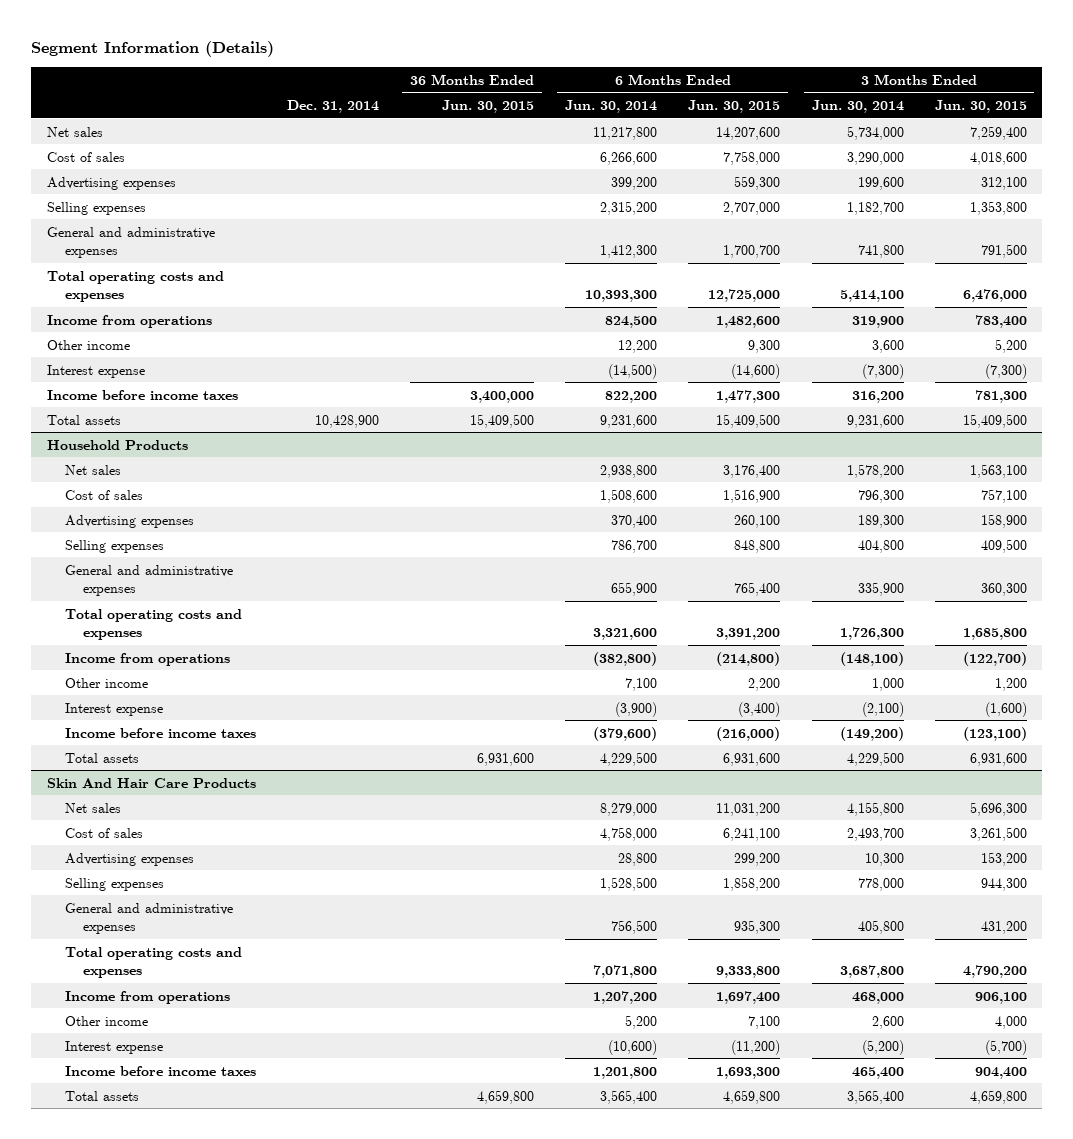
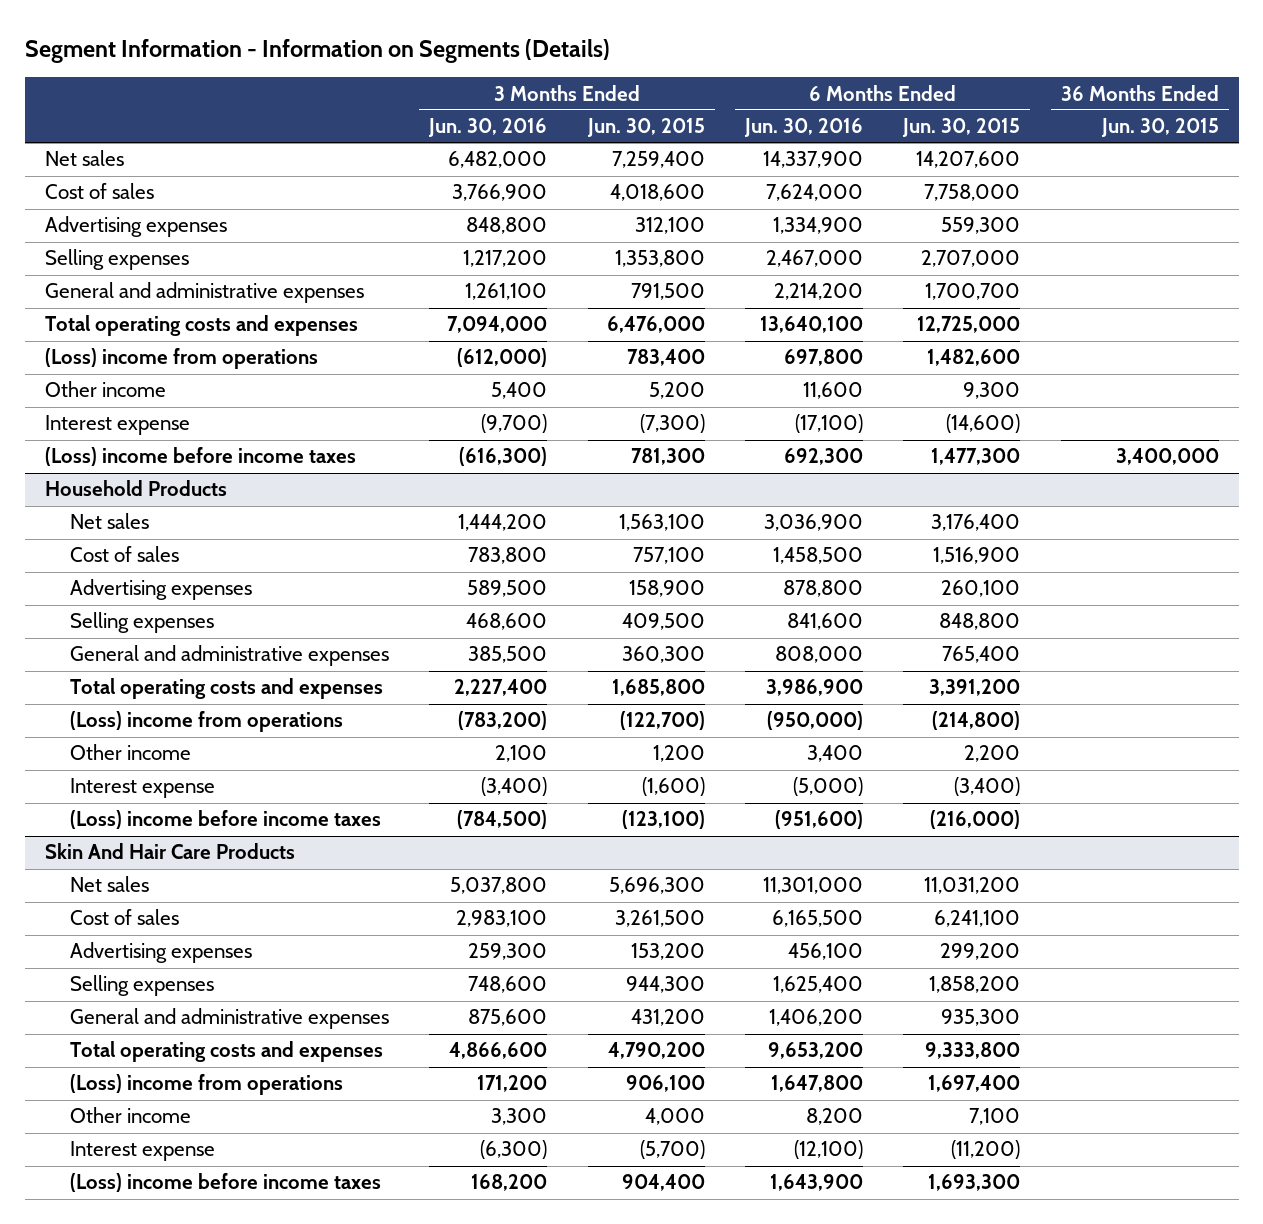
- Segment Information (Details)
+ Segment Information - Information on Segments (Details)
- | Dec. 31, 2014 | 36 Months Ended Jun. 30, 2015 | 6 Months Ended Jun. 30, 2014 | 6 Months Ended Jun. 30, 2015 | 3 Months Ended Jun. 30, 2014 | 3 Months Ended Jun. 30, 2015
+ | 3 Months Ended Jun. 30, 2016 | 3 Months Ended Jun. 30, 2015 | 6 Months Ended Jun. 30, 2016 | 6 Months Ended Jun. 30, 2015 | 36 Months Ended Jun. 30, 2015
- Income from operations | | | 824,500 | 1,482,600 | 319,900 | 783,400
+ (Loss) income from operations | (612,000) | 783,400 | 697,800 | 1,482,600 |
- Income before income taxes | | 3,400,000 | 822,200 | 1,477,300 | 316,200 | 781,300
- Total assets | 10,428,900 | 15,409,500 | 9,231,600 | 15,409,500 | 9,231,600 | 15,409,500
+ (Loss) income before income taxes | (616,300) | 781,300 | 692,300 | 1,477,300 | 3,400,000
@ Household Products
- Income from operations | | | (382,800) | (214,800) | (148,100) | (122,700)
+ (Loss) income from operations | (783,200) | (122,700) | (950,000) | (214,800) |
- Income before income taxes | | | (379,600) | (216,000) | (149,200) | (123,100)
- Total assets | | 6,931,600 | 4,229,500 | 6,931,600 | 4,229,500 | 6,931,600
+ (Loss) income before income taxes | (784,500) | (123,100) | (951,600) | (216,000) |
@ Skin And Hair Care Products
- Income from operations | | | 1,207,200 | 1,697,400 | 468,000 | 906,100
+ (Loss) income from operations | 171,200 | 906,100 | 1,647,800 | 1,697,400 |
- Income before income taxes | | | 1,201,800 | 1,693,300 | 465,400 | 904,400
- Total assets | | 4,659,800 | 3,565,400 | 4,659,800 | 3,565,400 | 4,659,800
+ (Loss) income before income taxes | 168,200 | 904,400 | 1,643,900 | 1,693,300 |

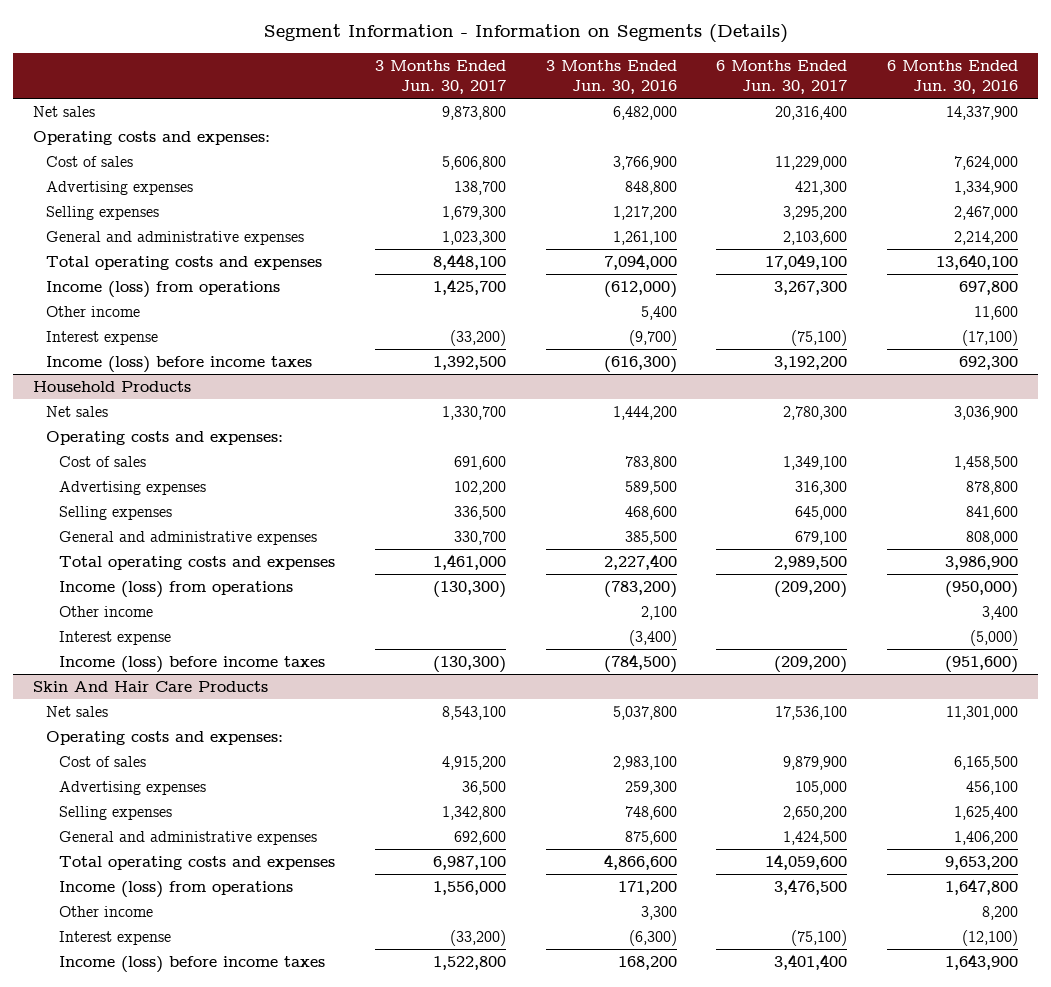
- | 3 Months Ended Jun. 30, 2016 | 3 Months Ended Jun. 30, 2015 | 6 Months Ended Jun. 30, 2016 | 6 Months Ended Jun. 30, 2015 | 36 Months Ended Jun. 30, 2015
+ | 3 Months Ended Jun. 30, 2017 | 3 Months Ended Jun. 30, 2016 | 6 Months Ended Jun. 30, 2017 | 6 Months Ended Jun. 30, 2016
+ Operating costs and expenses:
- (Loss) income from operations | (612,000) | 783,400 | 697,800 | 1,482,600 |
+ Income (loss) from operations | 1,425,700 | (612,000) | 3,267,300 | 697,800
- (Loss) income before income taxes | (616,300) | 781,300 | 692,300 | 1,477,300 | 3,400,000
+ Income (loss) before income taxes | 1,392,500 | (616,300) | 3,192,200 | 692,300
@ Household Products
+ Operating costs and expenses:
- (Loss) income from operations | (783,200) | (122,700) | (950,000) | (214,800) |
+ Income (loss) from operations | (130,300) | (783,200) | (209,200) | (950,000)
- (Loss) income before income taxes | (784,500) | (123,100) | (951,600) | (216,000) |
+ Income (loss) before income taxes | (130,300) | (784,500) | (209,200) | (951,600)
@ Skin And Hair Care Products
+ Operating costs and expenses:
- (Loss) income from operations | 171,200 | 906,100 | 1,647,800 | 1,697,400 |
+ Income (loss) from operations | 1,556,000 | 171,200 | 3,476,500 | 1,647,800
- (Loss) income before income taxes | 168,200 | 904,400 | 1,643,900 | 1,693,300 |
+ Income (loss) before income taxes | 1,522,800 | 168,200 | 3,401,400 | 1,643,900

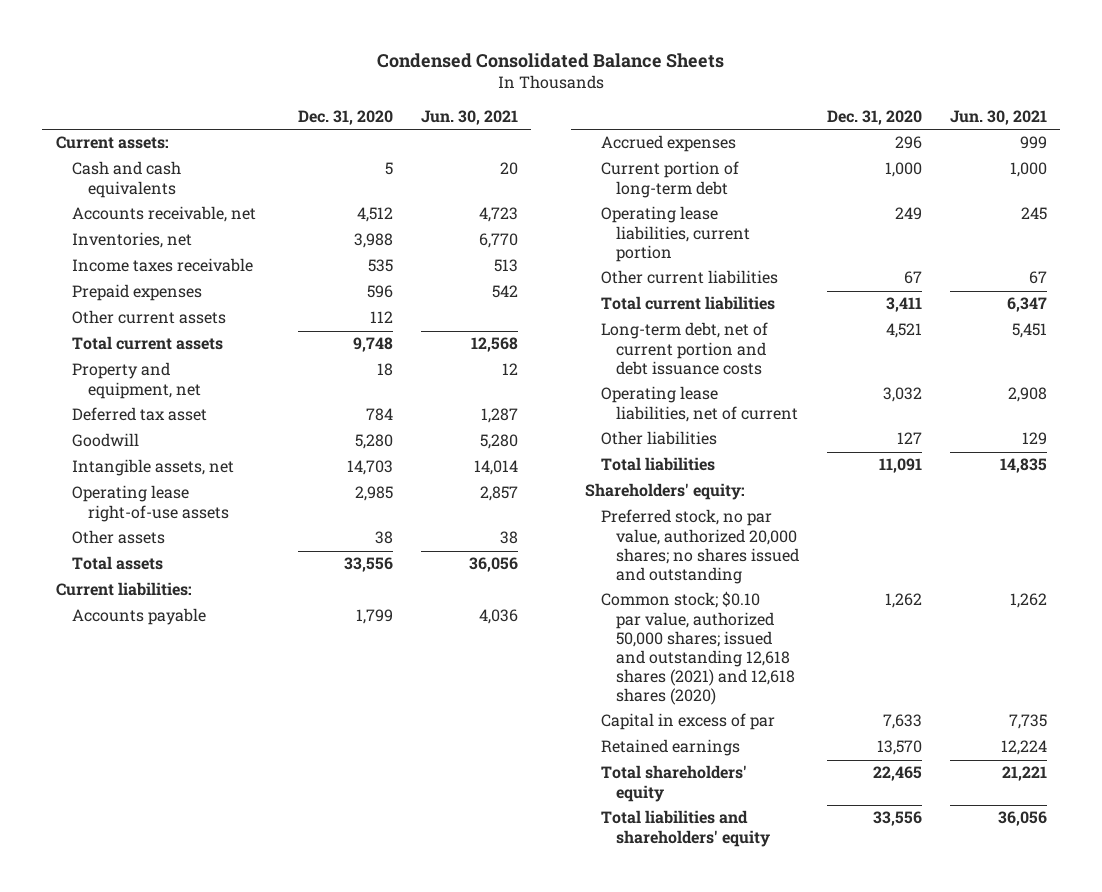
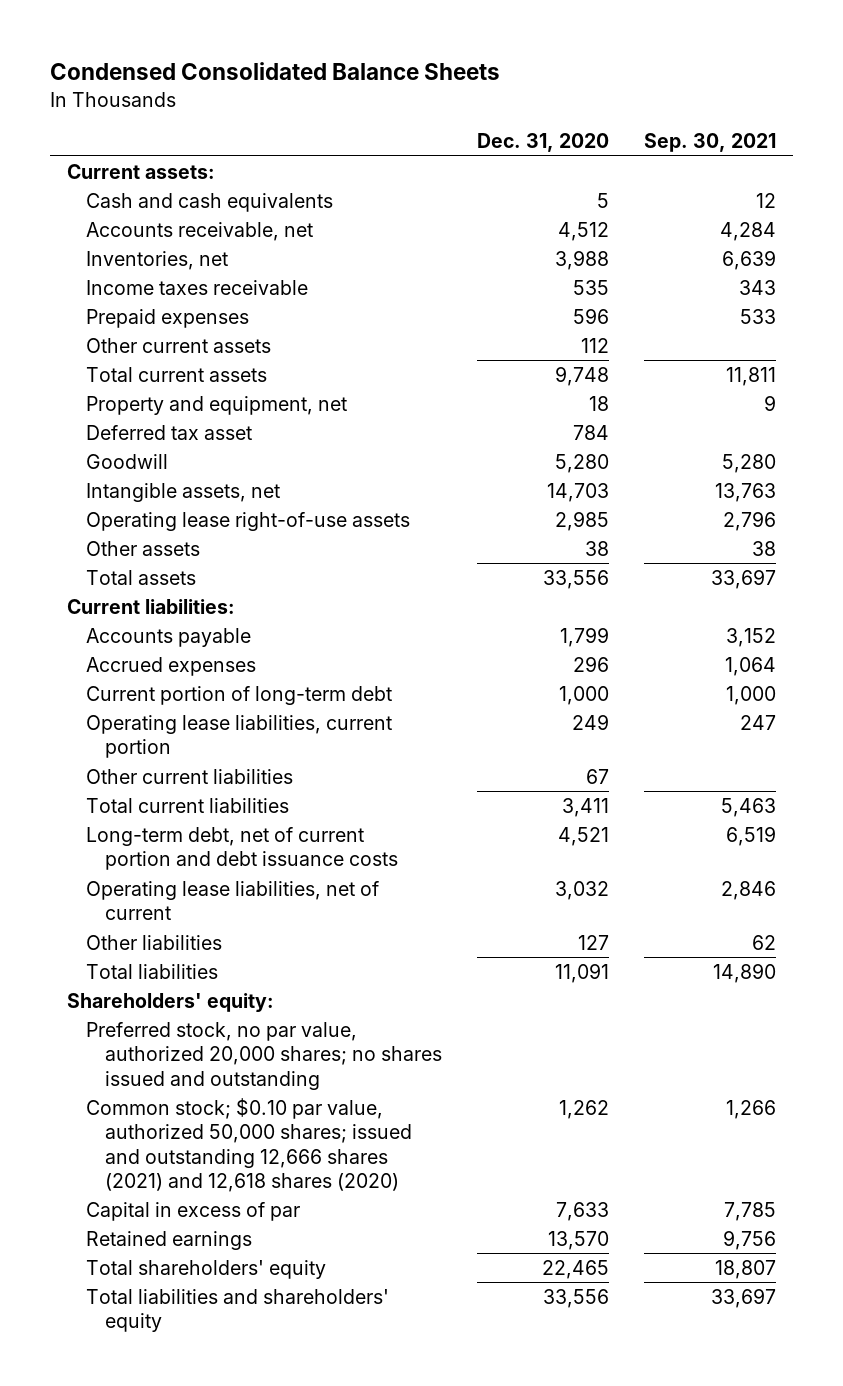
- | Dec. 31, 2020 | Jun. 30, 2021
+ | Dec. 31, 2020 | Sep. 30, 2021
- Common stock; $0.10 par value, authorized 50,000 shares; issued and outstanding 12,618 shares (2021) and 12,618 shares (2020) | 1,262 | 1,262
+ Common stock; $0.10 par value, authorized 50,000 shares; issued and outstanding 12,666 shares (2021) and 12,618 shares (2020) | 1,262 | 1,266

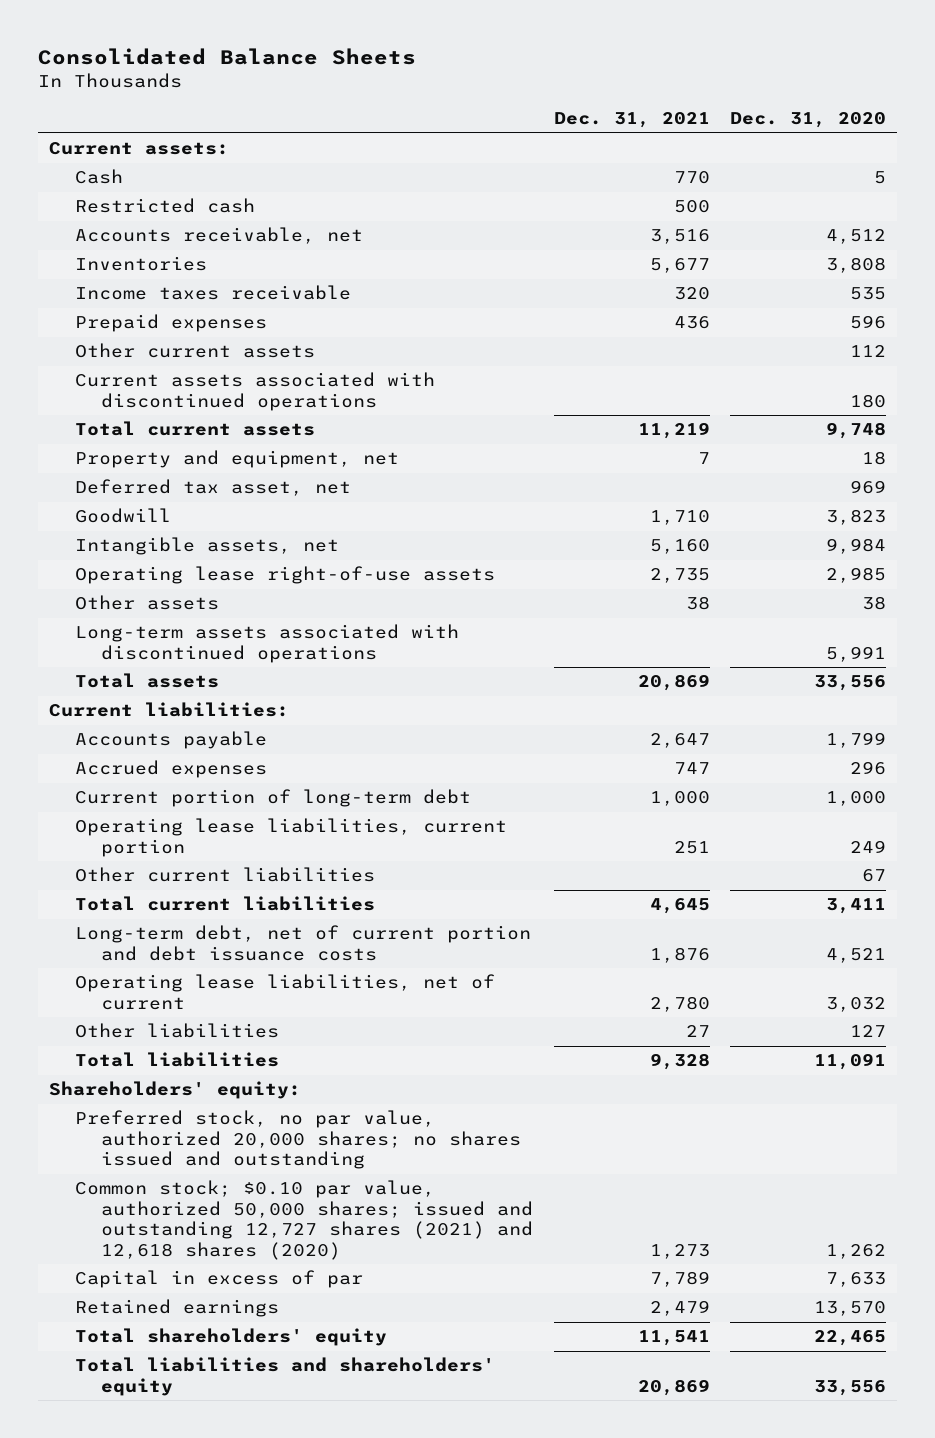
- Condensed Consolidated Balance Sheets
+ Consolidated Balance Sheets
- | Dec. 31, 2020 | Sep. 30, 2021
+ | Dec. 31, 2021 | Dec. 31, 2020
- Cash and cash equivalents | 5 | 12
+ Cash | 770 | 5
+ Restricted cash | 500 |
- Inventories, net | 3,988 | 6,639
+ Inventories | 5,677 | 3,808
+ Current assets associated with discontinued operations | | 180
- Deferred tax asset | 784 |
- Goodwill | 5,280 | 5,280
- Intangible assets, net | 14,703 | 13,763
+ Deferred tax asset, net | | 969
+ Goodwill | 1,710 | 3,823
+ Intangible assets, net | 5,160 | 9,984
+ Long-term assets associated with discontinued operations | | 5,991
- Common stock; $0.10 par value, authorized 50,000 shares; issued and outstanding 12,666 shares (2021) and 12,618 shares (2020) | 1,262 | 1,266
+ Common stock; $0.10 par value, authorized 50,000 shares; issued and outstanding 12,727 shares (2021) and 12,618 shares (2020) | 1,273 | 1,262

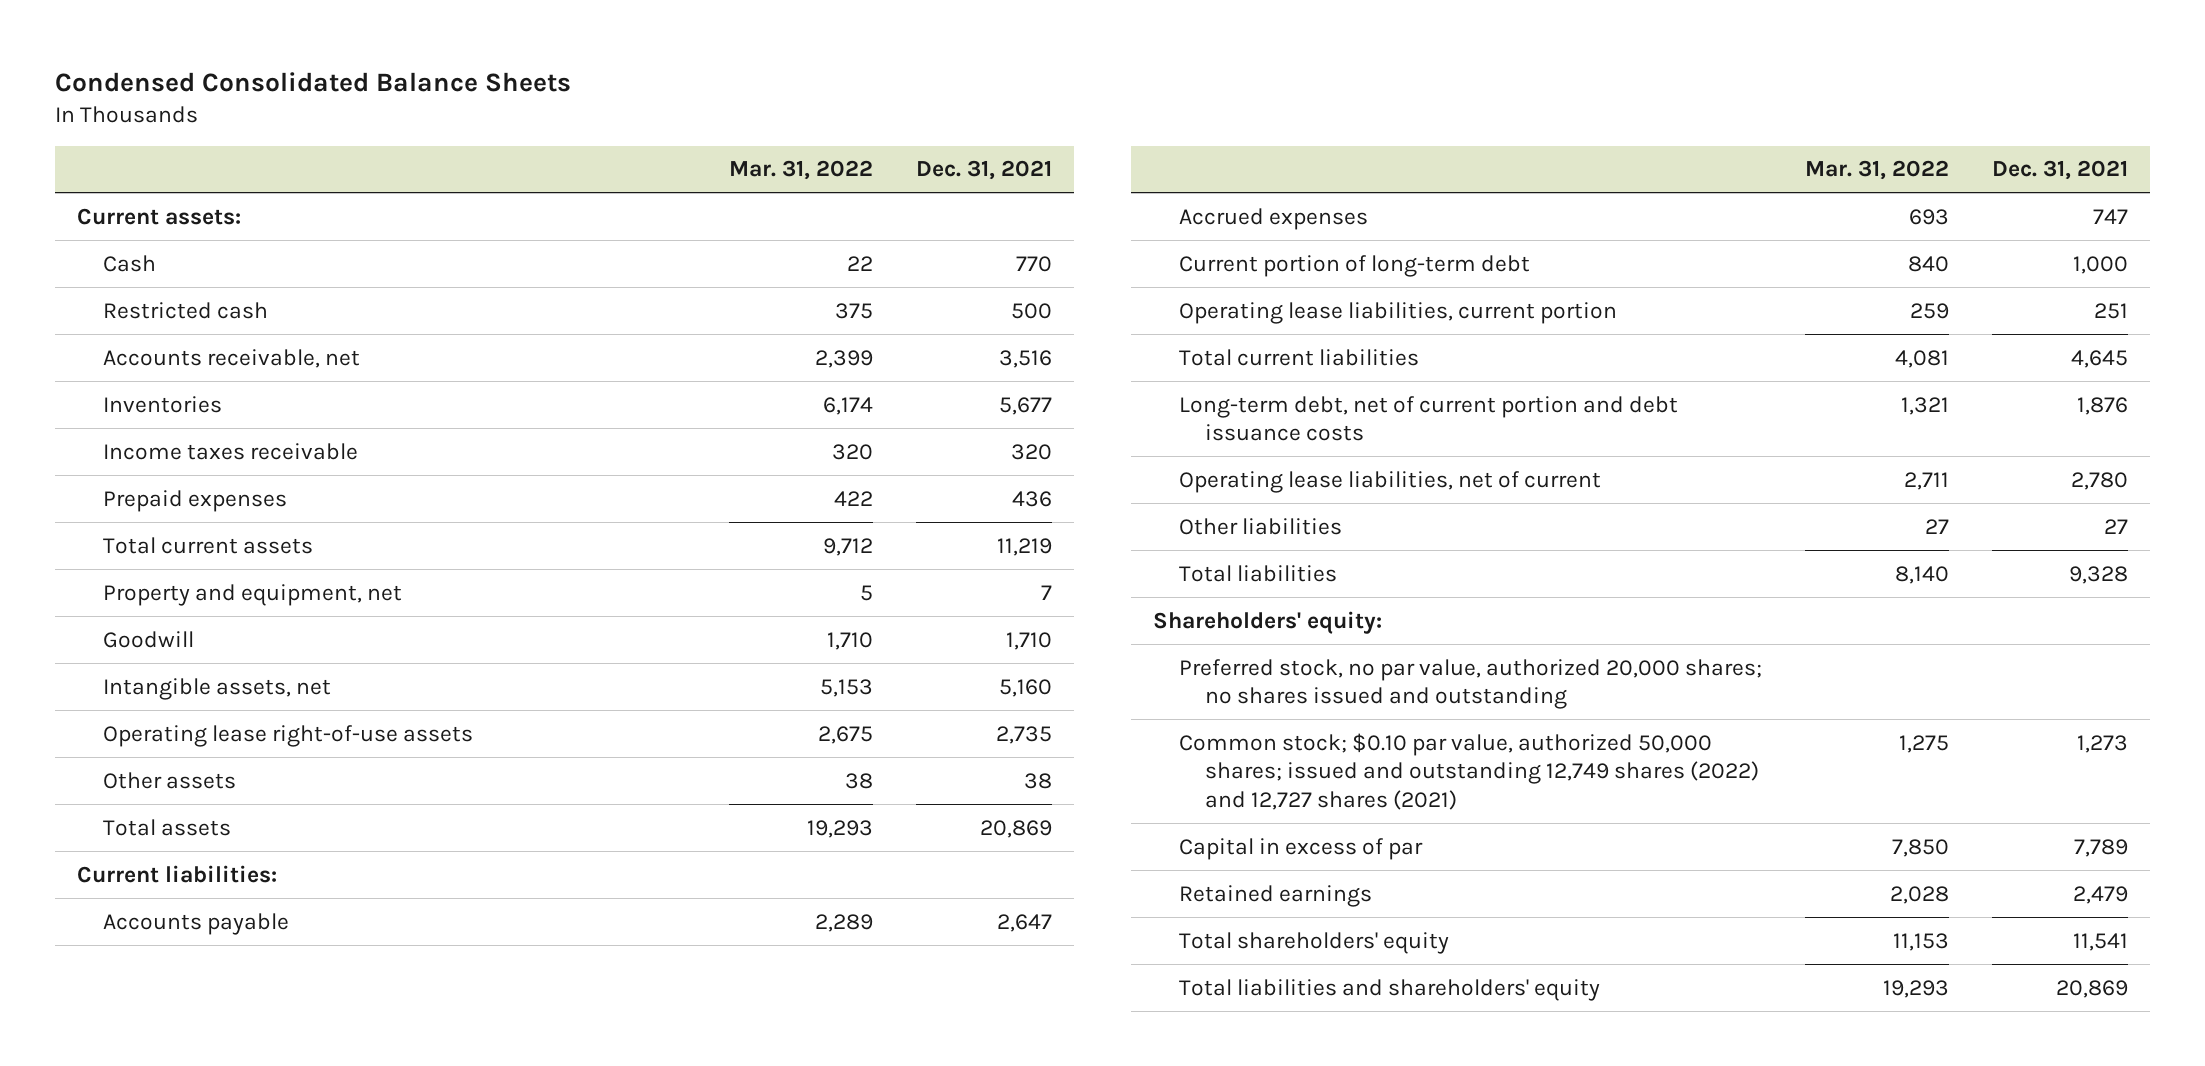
- Consolidated Balance Sheets
+ Condensed Consolidated Balance Sheets
- | Dec. 31, 2021 | Dec. 31, 2020
+ | Mar. 31, 2022 | Dec. 31, 2021
- Other current assets | | 112
- Current assets associated with discontinued operations | | 180
- Deferred tax asset, net | | 969
- Long-term assets associated with discontinued operations | | 5,991
- Other current liabilities | | 67
- Common stock; $0.10 par value, authorized 50,000 shares; issued and outstanding 12,727 shares (2021) and 12,618 shares (2020) | 1,273 | 1,262
+ Common stock; $0.10 par value, authorized 50,000 shares; issued and outstanding 12,749 shares (2022) and 12,727 shares (2021) | 1,275 | 1,273

